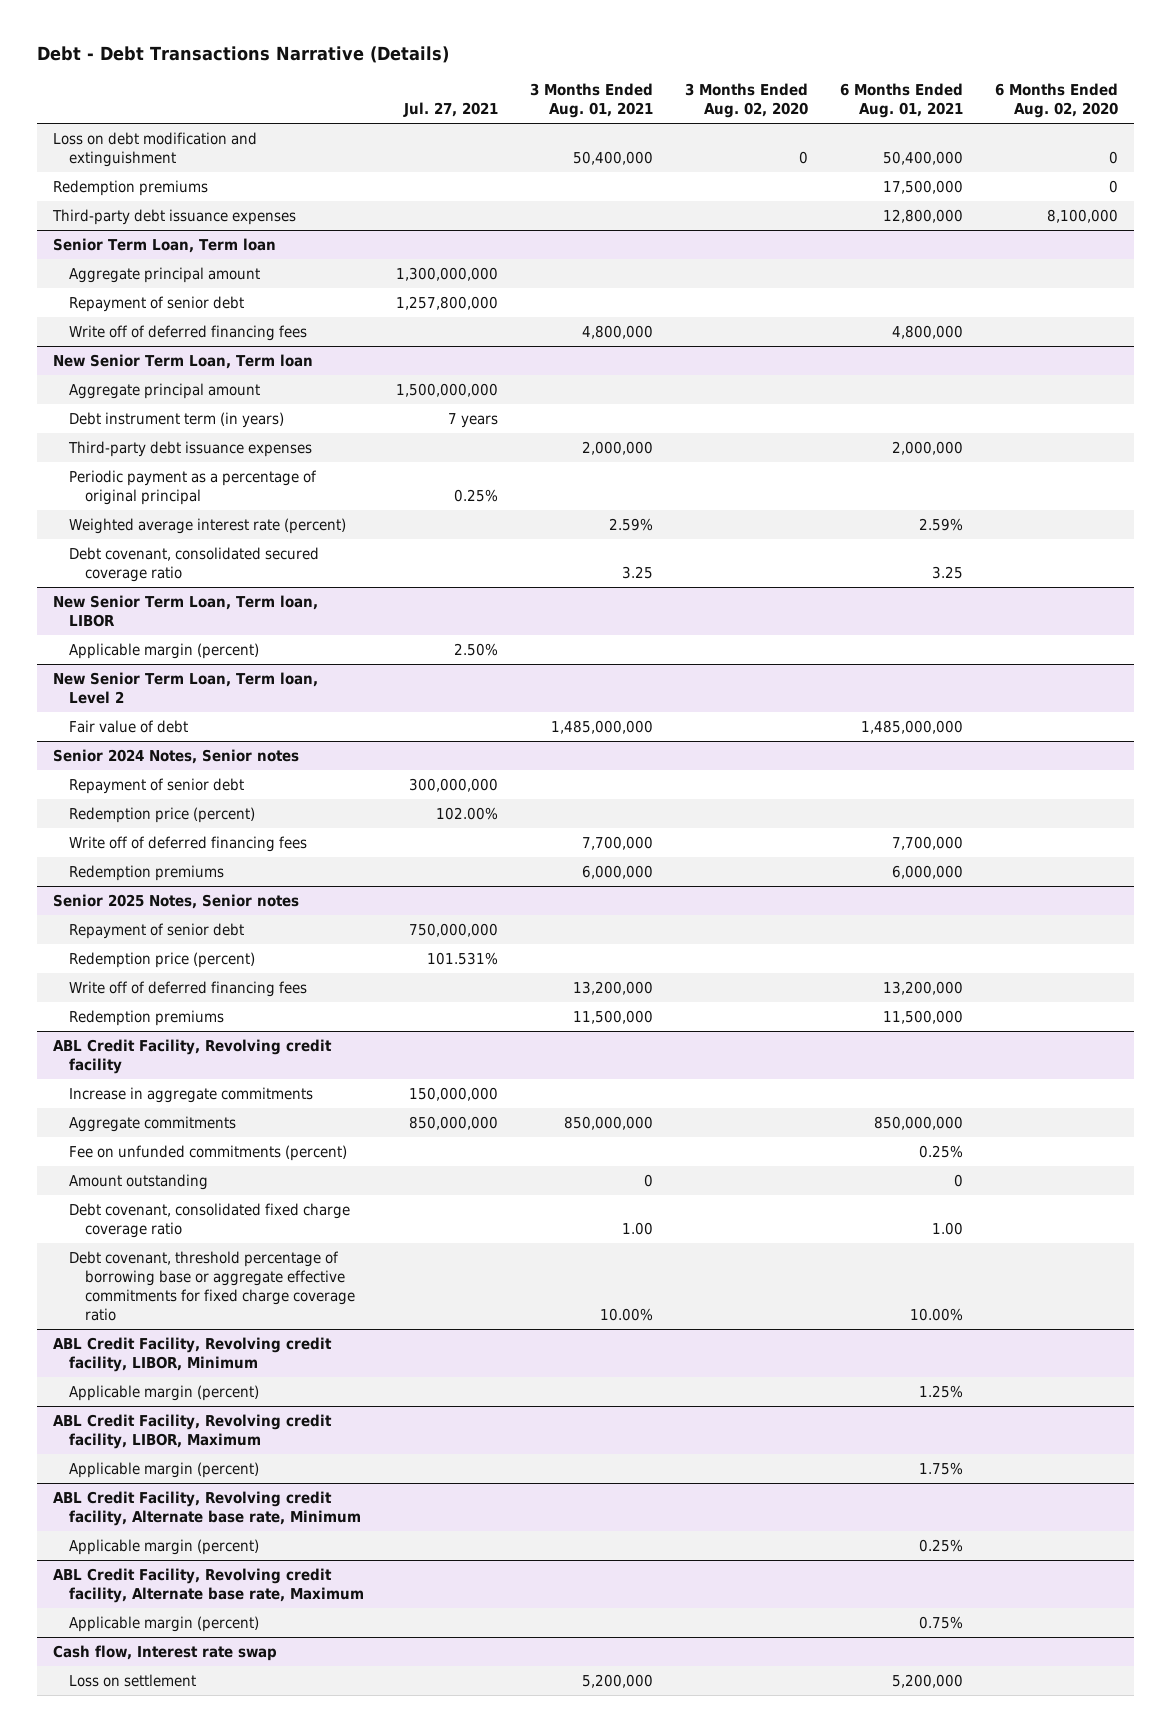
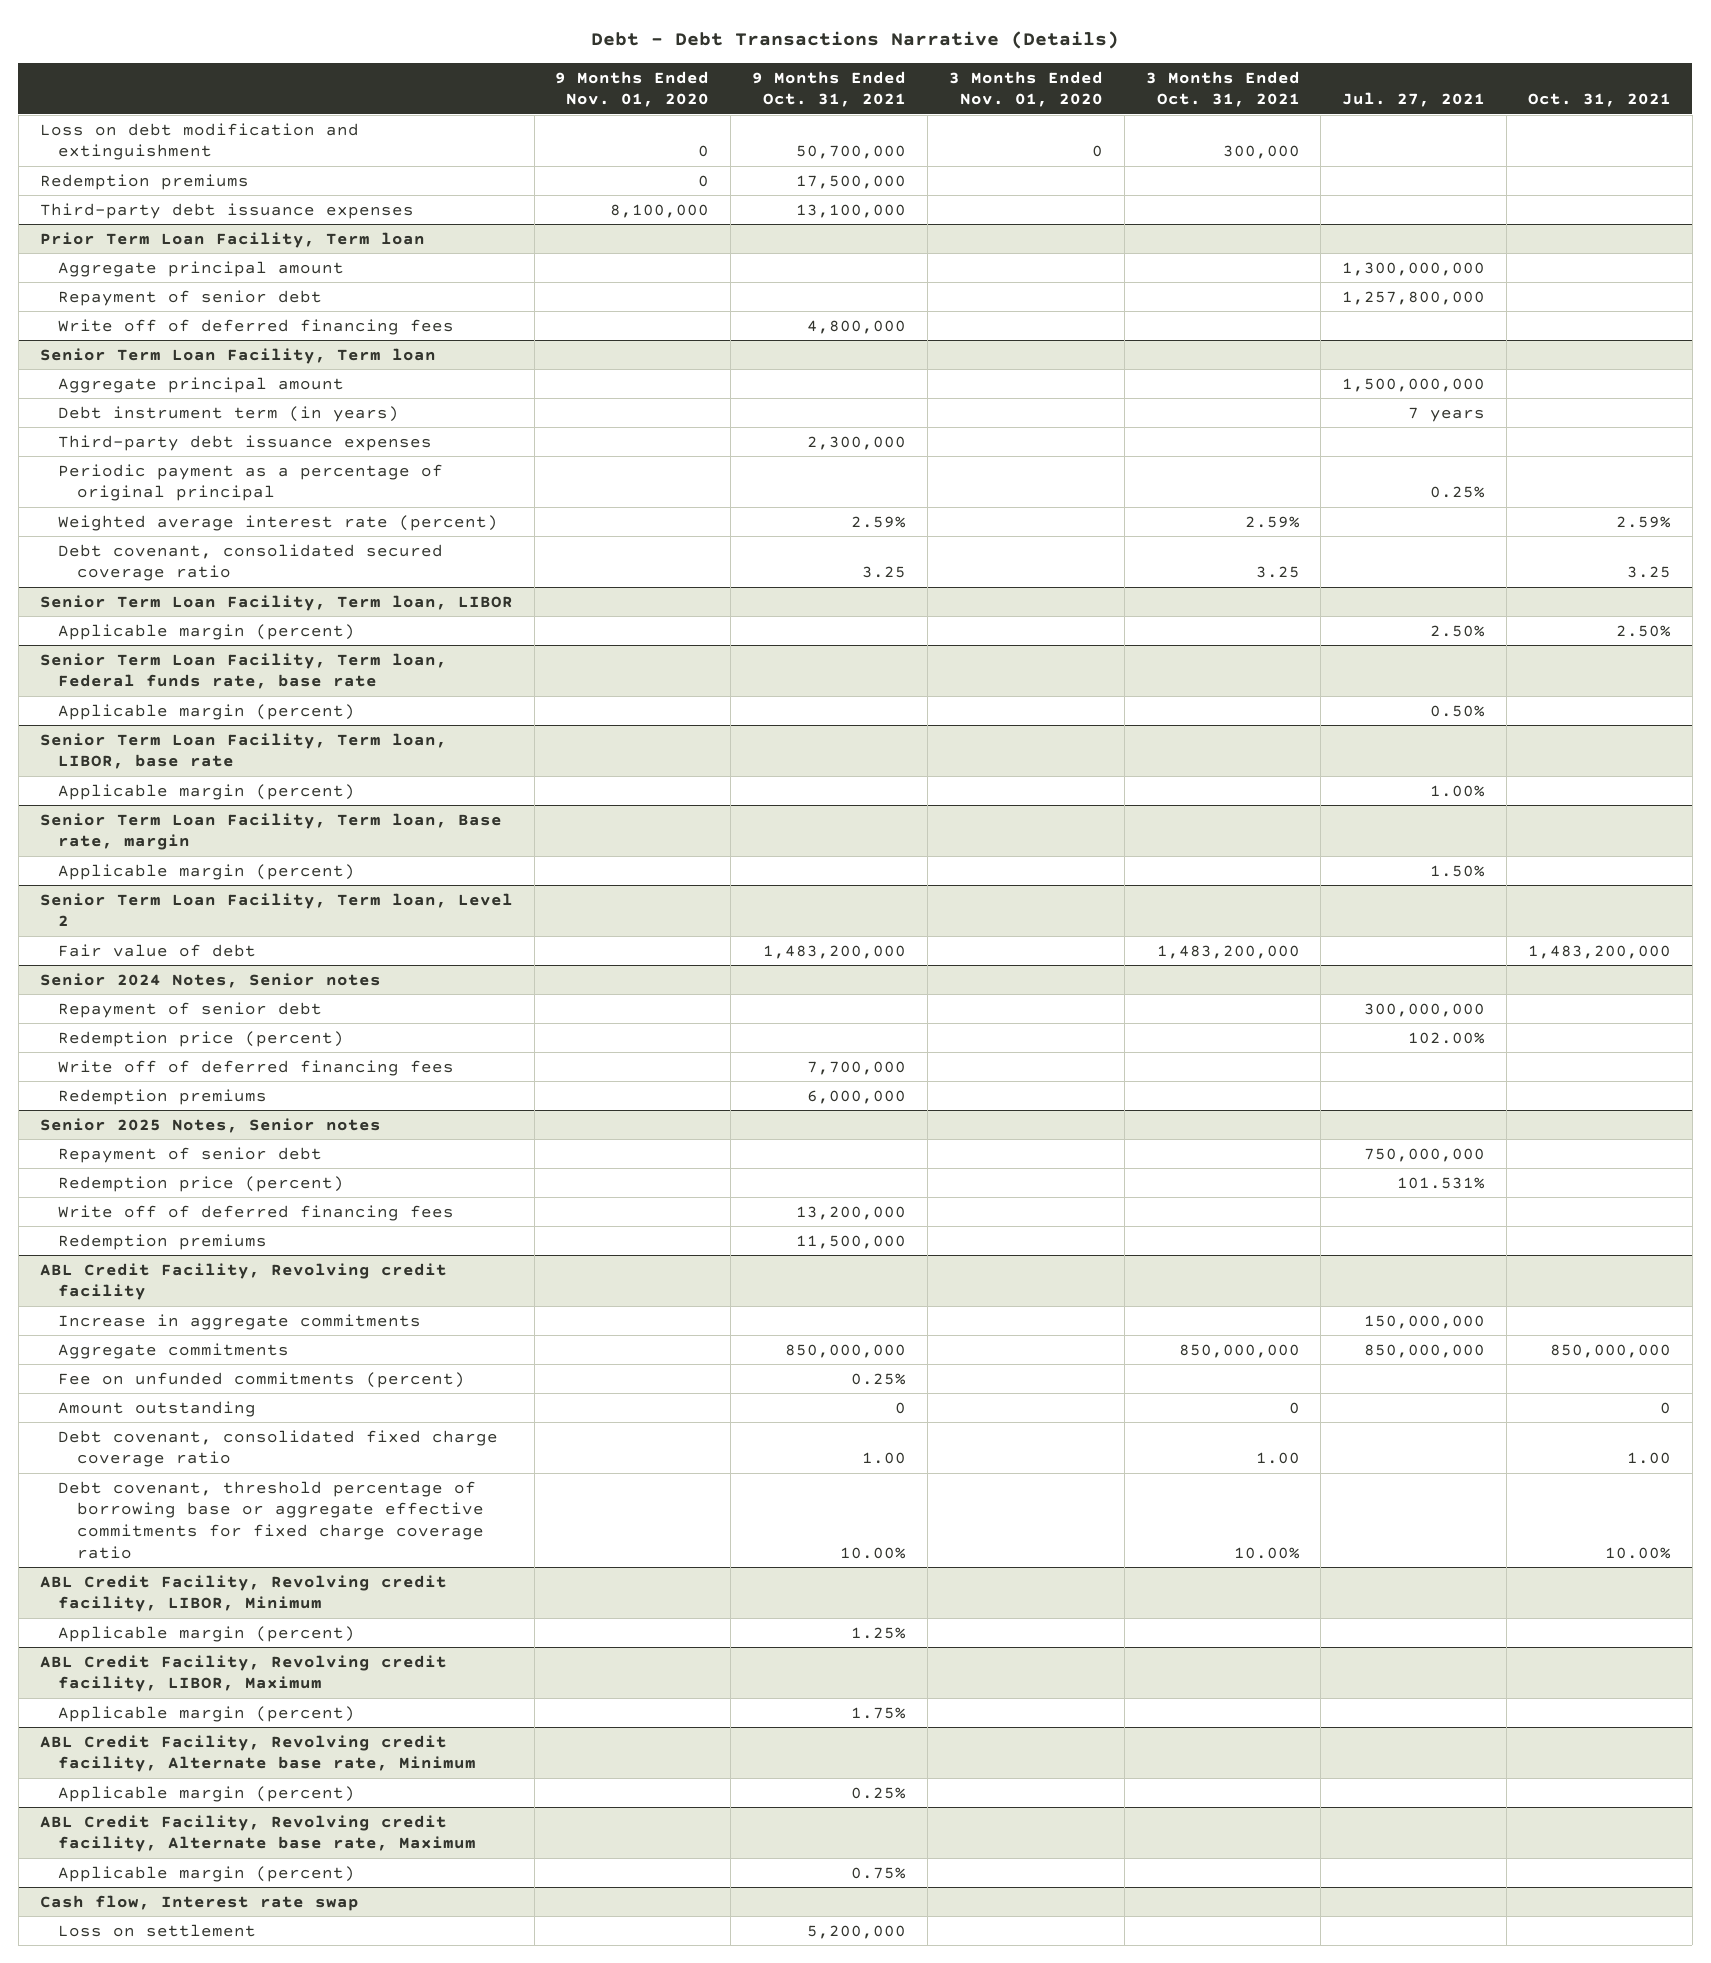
- | Jul. 27, 2021 | 3 Months Ended Aug. 01, 2021 | 3 Months Ended Aug. 02, 2020 | 6 Months Ended Aug. 01, 2021 | 6 Months Ended Aug. 02, 2020
+ | 9 Months Ended Nov. 01, 2020 | 9 Months Ended Oct. 31, 2021 | 3 Months Ended Nov. 01, 2020 | 3 Months Ended Oct. 31, 2021 | Jul. 27, 2021 | Oct. 31, 2021
- Senior Term Loan, Term loan
+ Prior Term Loan Facility, Term loan
- New Senior Term Loan, Term loan
+ Senior Term Loan Facility, Term loan
- New Senior Term Loan, Term loan, LIBOR
+ Senior Term Loan Facility, Term loan, LIBOR
- New Senior Term Loan, Term loan, Level 2
+ Senior Term Loan Facility, Term loan, Federal funds rate, base rate
+ Applicable margin (percent) | | | | | 0.50% |
+ Senior Term Loan Facility, Term loan, LIBOR, base rate
+ Applicable margin (percent) | | | | | 1.00% |
+ Senior Term Loan Facility, Term loan, Base rate, margin
+ Applicable margin (percent) | | | | | 1.50% |
+ Senior Term Loan Facility, Term loan, Level 2

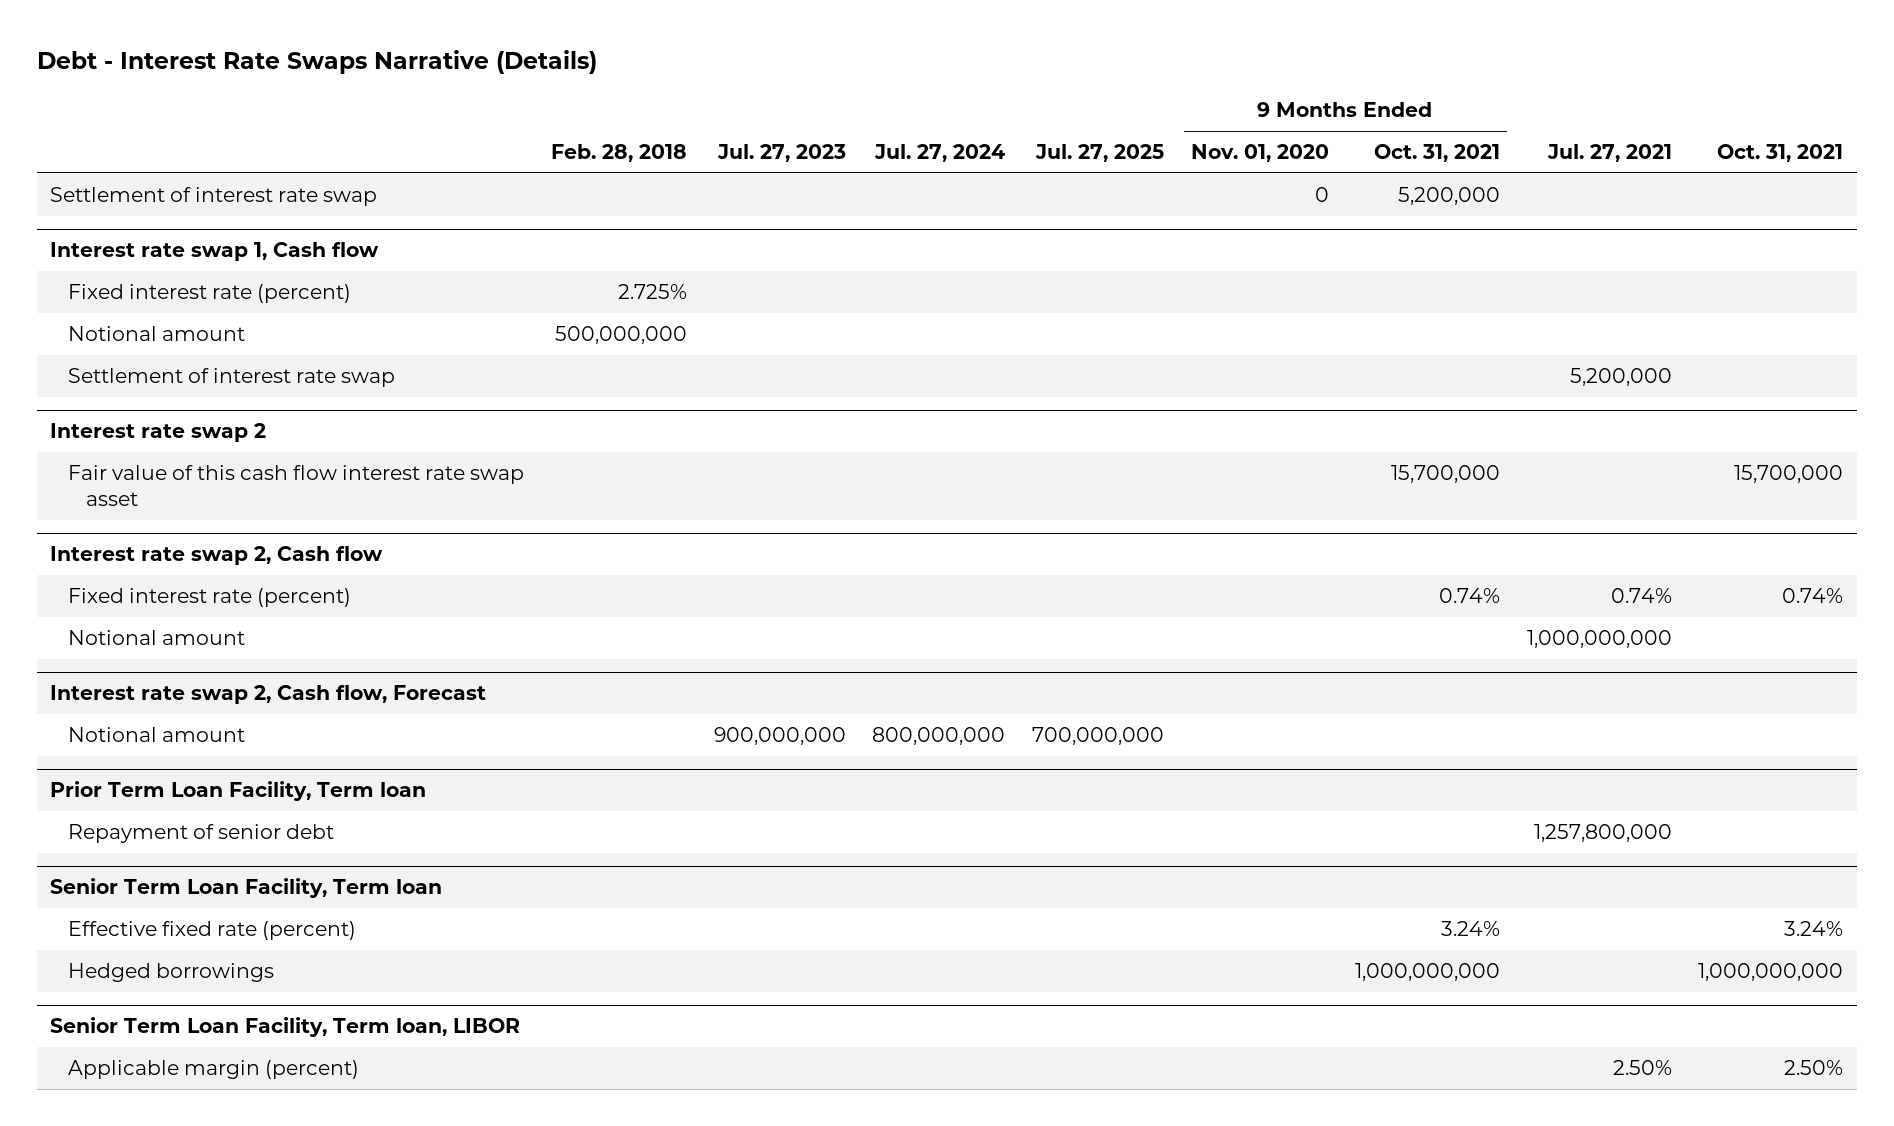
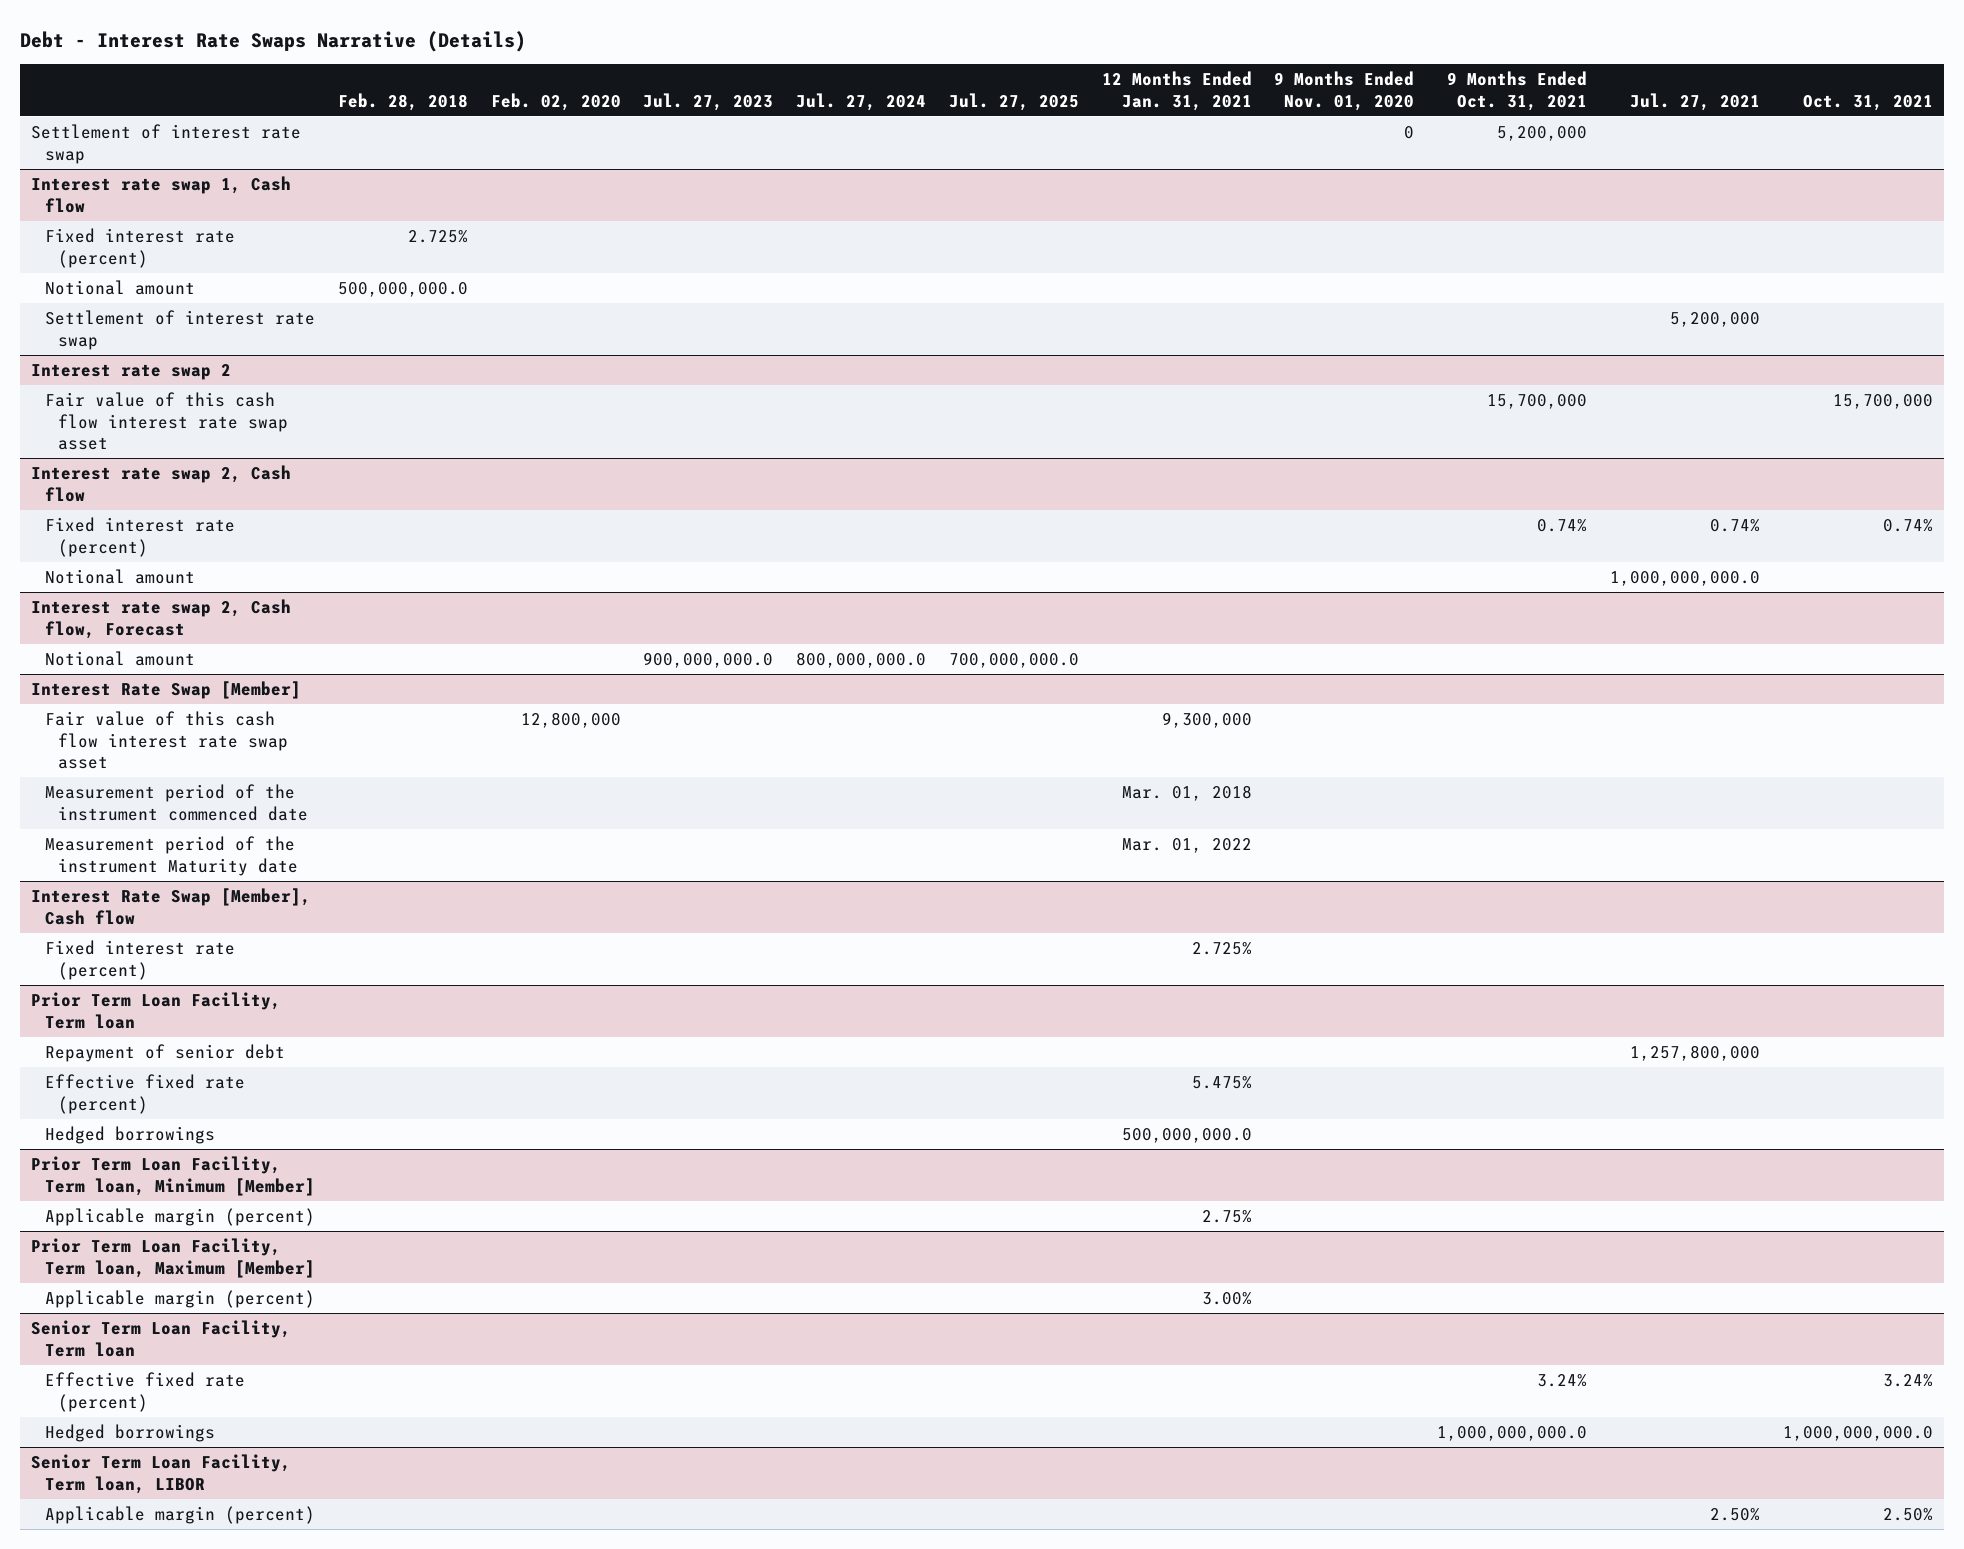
- | Feb. 28, 2018 | Jul. 27, 2023 | Jul. 27, 2024 | Jul. 27, 2025 | 9 Months Ended Nov. 01, 2020 | 9 Months Ended Oct. 31, 2021 | Jul. 27, 2021 | Oct. 31, 2021
+ | Feb. 28, 2018 | Feb. 02, 2020 | Jul. 27, 2023 | Jul. 27, 2024 | Jul. 27, 2025 | 12 Months Ended Jan. 31, 2021 | 9 Months Ended Nov. 01, 2020 | 9 Months Ended Oct. 31, 2021 | Jul. 27, 2021 | Oct. 31, 2021
@ Interest rate swap 1, Cash flow
- Notional amount | 500,000,000 | | | | | | |
+ Notional amount | 500,000,000.0 | | | | | | | | |
@ Interest rate swap 2, Cash flow
- Notional amount | | | | | | | 1,000,000,000 |
+ Notional amount | | | | | | | | | 1,000,000,000.0 |
@ Interest rate swap 2, Cash flow, Forecast
- Notional amount | | 900,000,000 | 800,000,000 | 700,000,000 | | | |
+ Notional amount | | | 900,000,000.0 | 800,000,000.0 | 700,000,000.0 | | | | |
+ Interest Rate Swap [Member]
+ Fair value of this cash flow interest rate swap asset | | 12,800,000 | | | | 9,300,000 | | | |
+ Measurement period of the instrument commenced date | | | | | | Mar. 01, 2018 | | | |
+ Measurement period of the instrument Maturity date | | | | | | Mar. 01, 2022 | | | |
+ Interest Rate Swap [Member], Cash flow
+ Fixed interest rate (percent) | | | | | | 2.725% | | | |
@ Prior Term Loan Facility, Term loan
+ Effective fixed rate (percent) | | | | | | 5.475% | | | |
+ Hedged borrowings | | | | | | 500,000,000.0 | | | |
+ Prior Term Loan Facility, Term loan, Minimum [Member]
+ Applicable margin (percent) | | | | | | 2.75% | | | |
+ Prior Term Loan Facility, Term loan, Maximum [Member]
+ Applicable margin (percent) | | | | | | 3.00% | | | |
@ Senior Term Loan Facility, Term loan
- Hedged borrowings | | | | | | 1,000,000,000 | | 1,000,000,000
+ Hedged borrowings | | | | | | | | 1,000,000,000.0 | | 1,000,000,000.0

